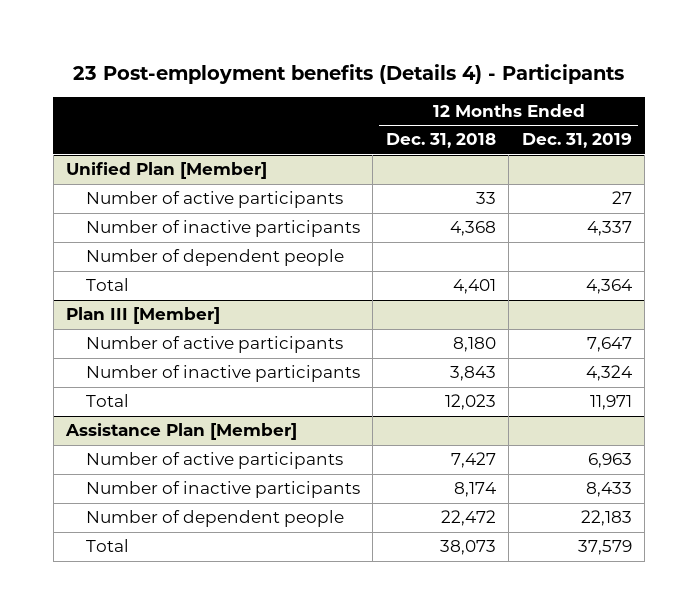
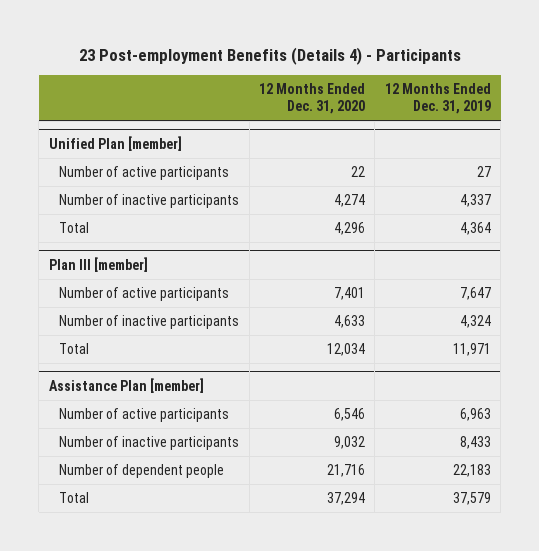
- 23 Post-employment benefits (Details 4) - Participants
+ 23 Post-employment Benefits (Details 4) - Participants
- | 12 Months Ended Dec. 31, 2018 | 12 Months Ended Dec. 31, 2019
+ | 12 Months Ended Dec. 31, 2020 | 12 Months Ended Dec. 31, 2019
- Unified Plan [Member]
+ Unified Plan [member]
- Number of dependent people
- Plan III [Member]
+ Plan III [member]
- Assistance Plan [Member]
+ Assistance Plan [member]

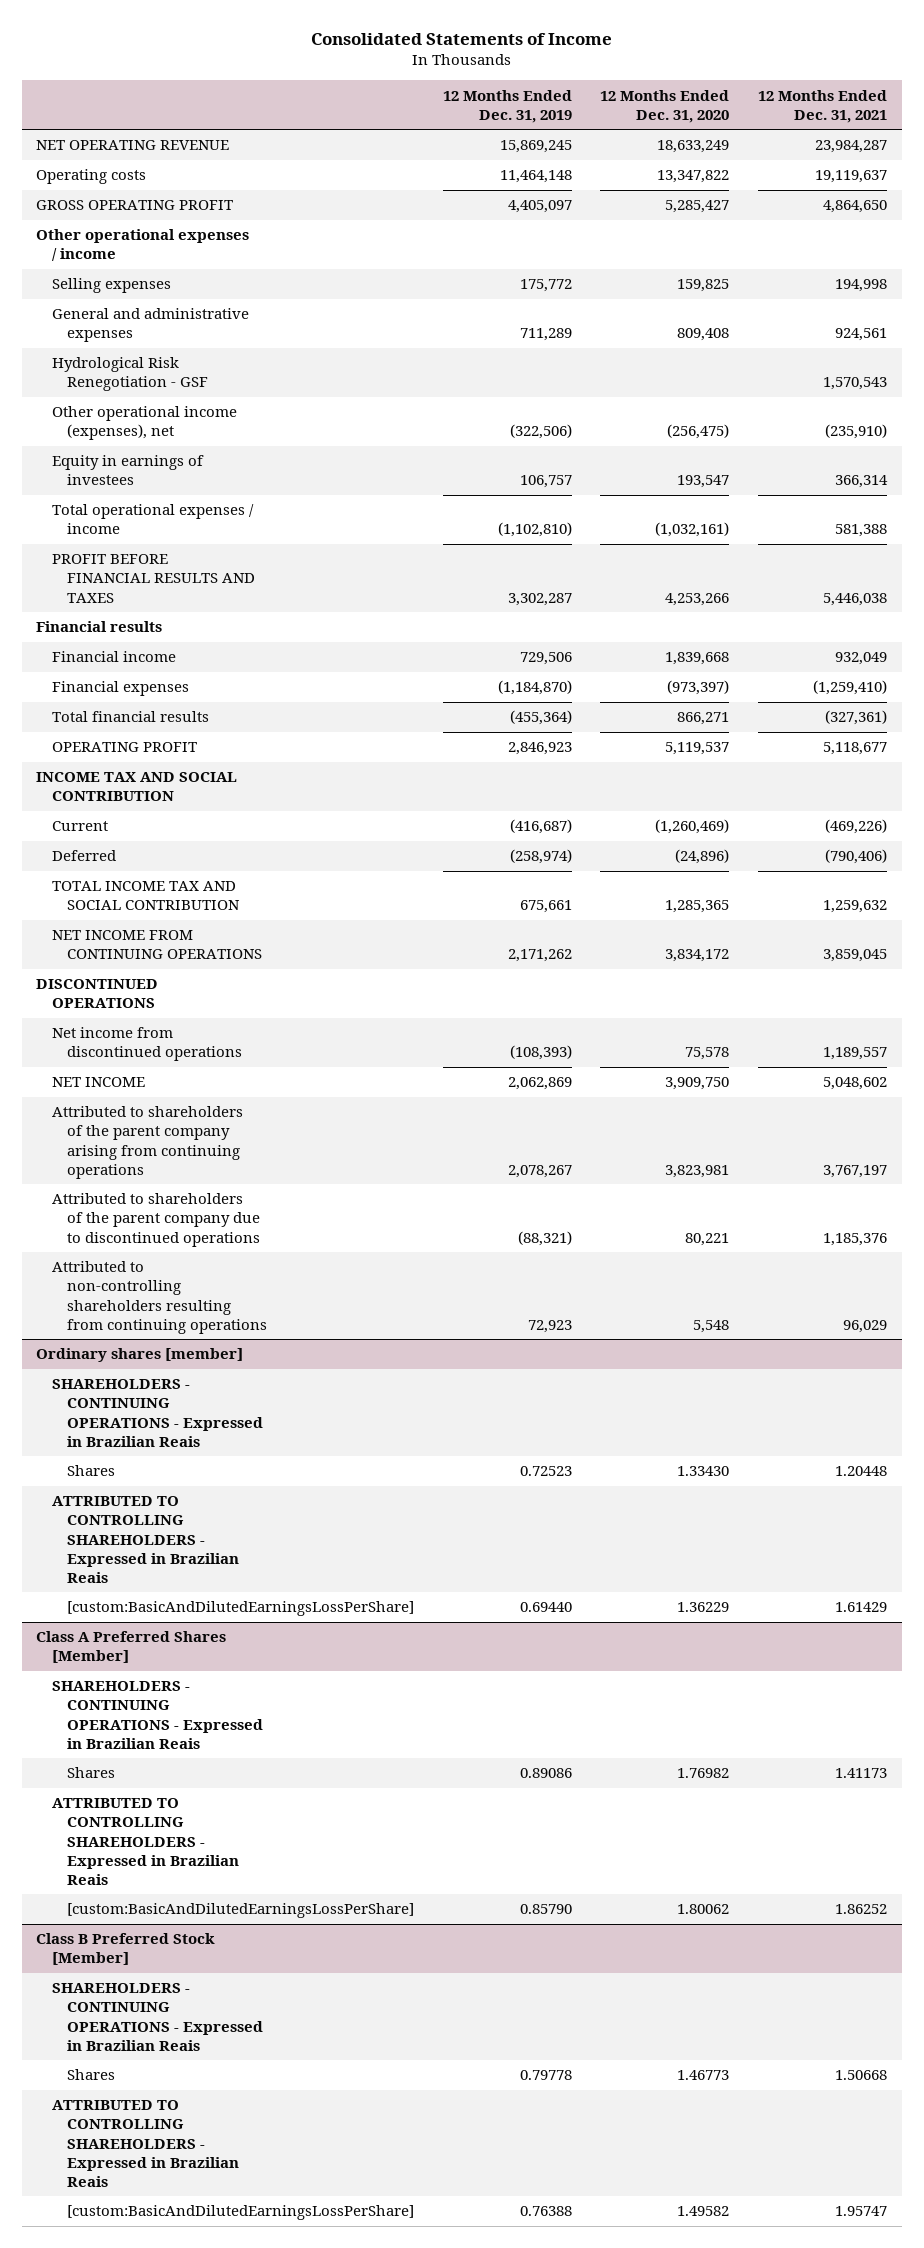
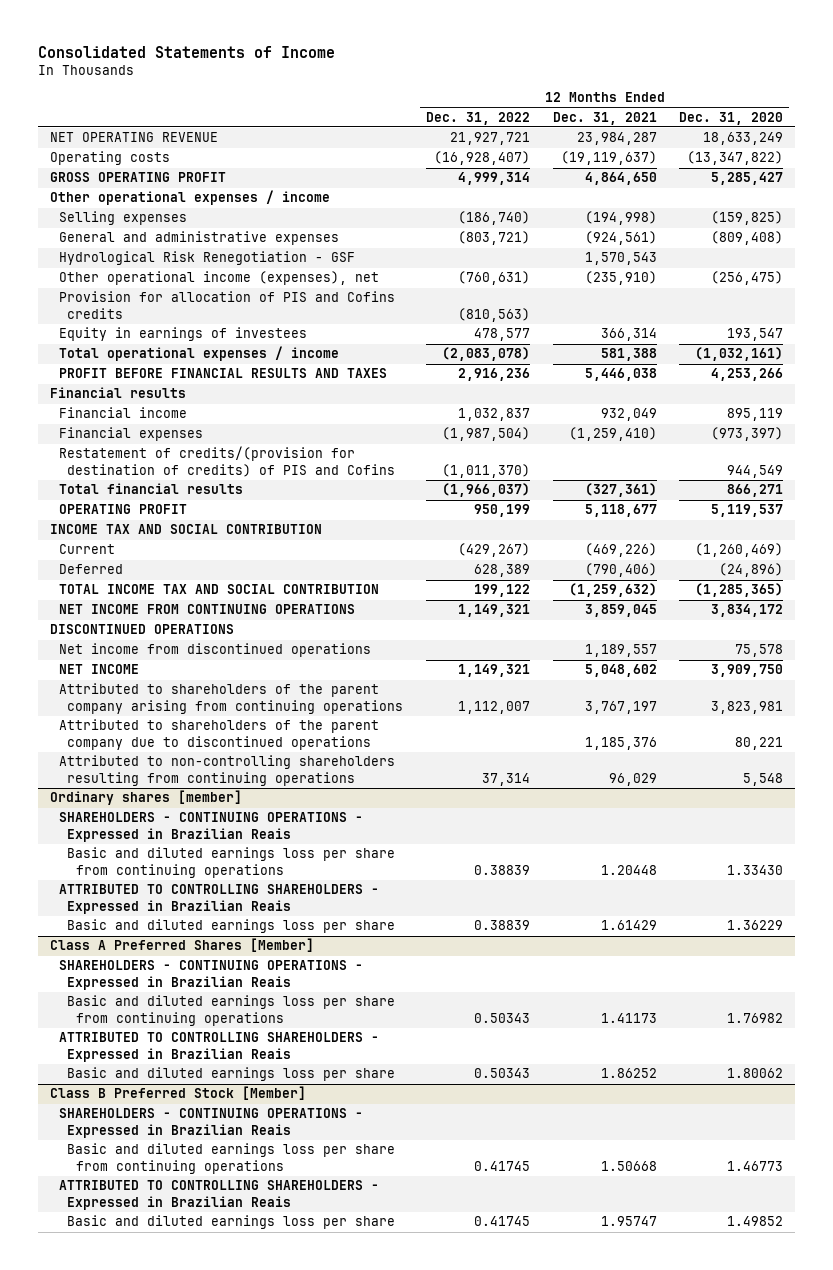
- | 12 Months Ended Dec. 31, 2019 | 12 Months Ended Dec. 31, 2020 | 12 Months Ended Dec. 31, 2021
+ | 12 Months Ended Dec. 31, 2022 | 12 Months Ended Dec. 31, 2021 | 12 Months Ended Dec. 31, 2020
- Operating costs | 11,464,148 | 13,347,822 | 19,119,637
+ Operating costs | (16,928,407) | (19,119,637) | (13,347,822)
- Selling expenses | 175,772 | 159,825 | 194,998
- General and administrative expenses | 711,289 | 809,408 | 924,561
+ Selling expenses | (186,740) | (194,998) | (159,825)
+ General and administrative expenses | (803,721) | (924,561) | (809,408)
+ Provision for allocation of PIS and Cofins credits | (810,563) | |
- Financial income | 729,506 | 1,839,668 | 932,049
+ Financial income | 1,032,837 | 932,049 | 895,119
+ Restatement of credits/(provision for destination of credits) of PIS and Cofins | (1,011,370) | | 944,549
- TOTAL INCOME TAX AND SOCIAL CONTRIBUTION | 675,661 | 1,285,365 | 1,259,632
+ TOTAL INCOME TAX AND SOCIAL CONTRIBUTION | 199,122 | (1,259,632) | (1,285,365)
@ Ordinary shares [member]
- Shares | 0.72523 | 1.33430 | 1.20448
+ Basic and diluted earnings loss per share from continuing operations | 0.38839 | 1.20448 | 1.33430
- [custom:BasicAndDilutedEarningsLossPerShare] | 0.69440 | 1.36229 | 1.61429
+ Basic and diluted earnings loss per share | 0.38839 | 1.61429 | 1.36229
@ Class A Preferred Shares [Member]
- Shares | 0.89086 | 1.76982 | 1.41173
+ Basic and diluted earnings loss per share from continuing operations | 0.50343 | 1.41173 | 1.76982
- [custom:BasicAndDilutedEarningsLossPerShare] | 0.85790 | 1.80062 | 1.86252
+ Basic and diluted earnings loss per share | 0.50343 | 1.86252 | 1.80062
@ Class B Preferred Stock [Member]
- Shares | 0.79778 | 1.46773 | 1.50668
+ Basic and diluted earnings loss per share from continuing operations | 0.41745 | 1.50668 | 1.46773
- [custom:BasicAndDilutedEarningsLossPerShare] | 0.76388 | 1.49582 | 1.95747
+ Basic and diluted earnings loss per share | 0.41745 | 1.95747 | 1.49852

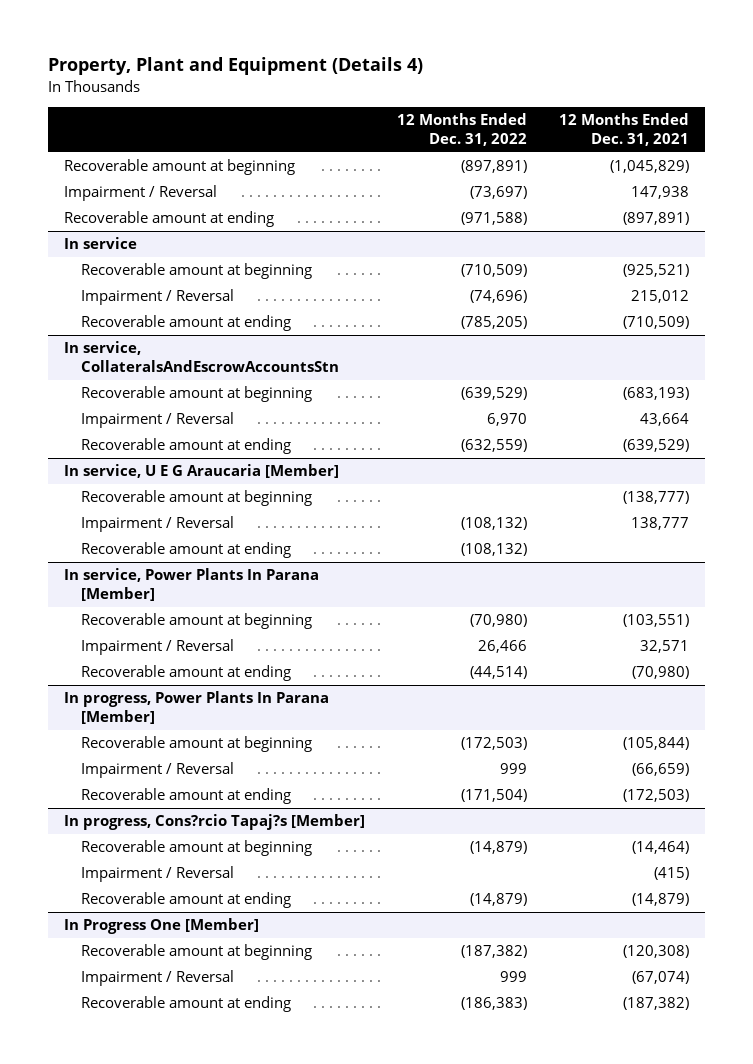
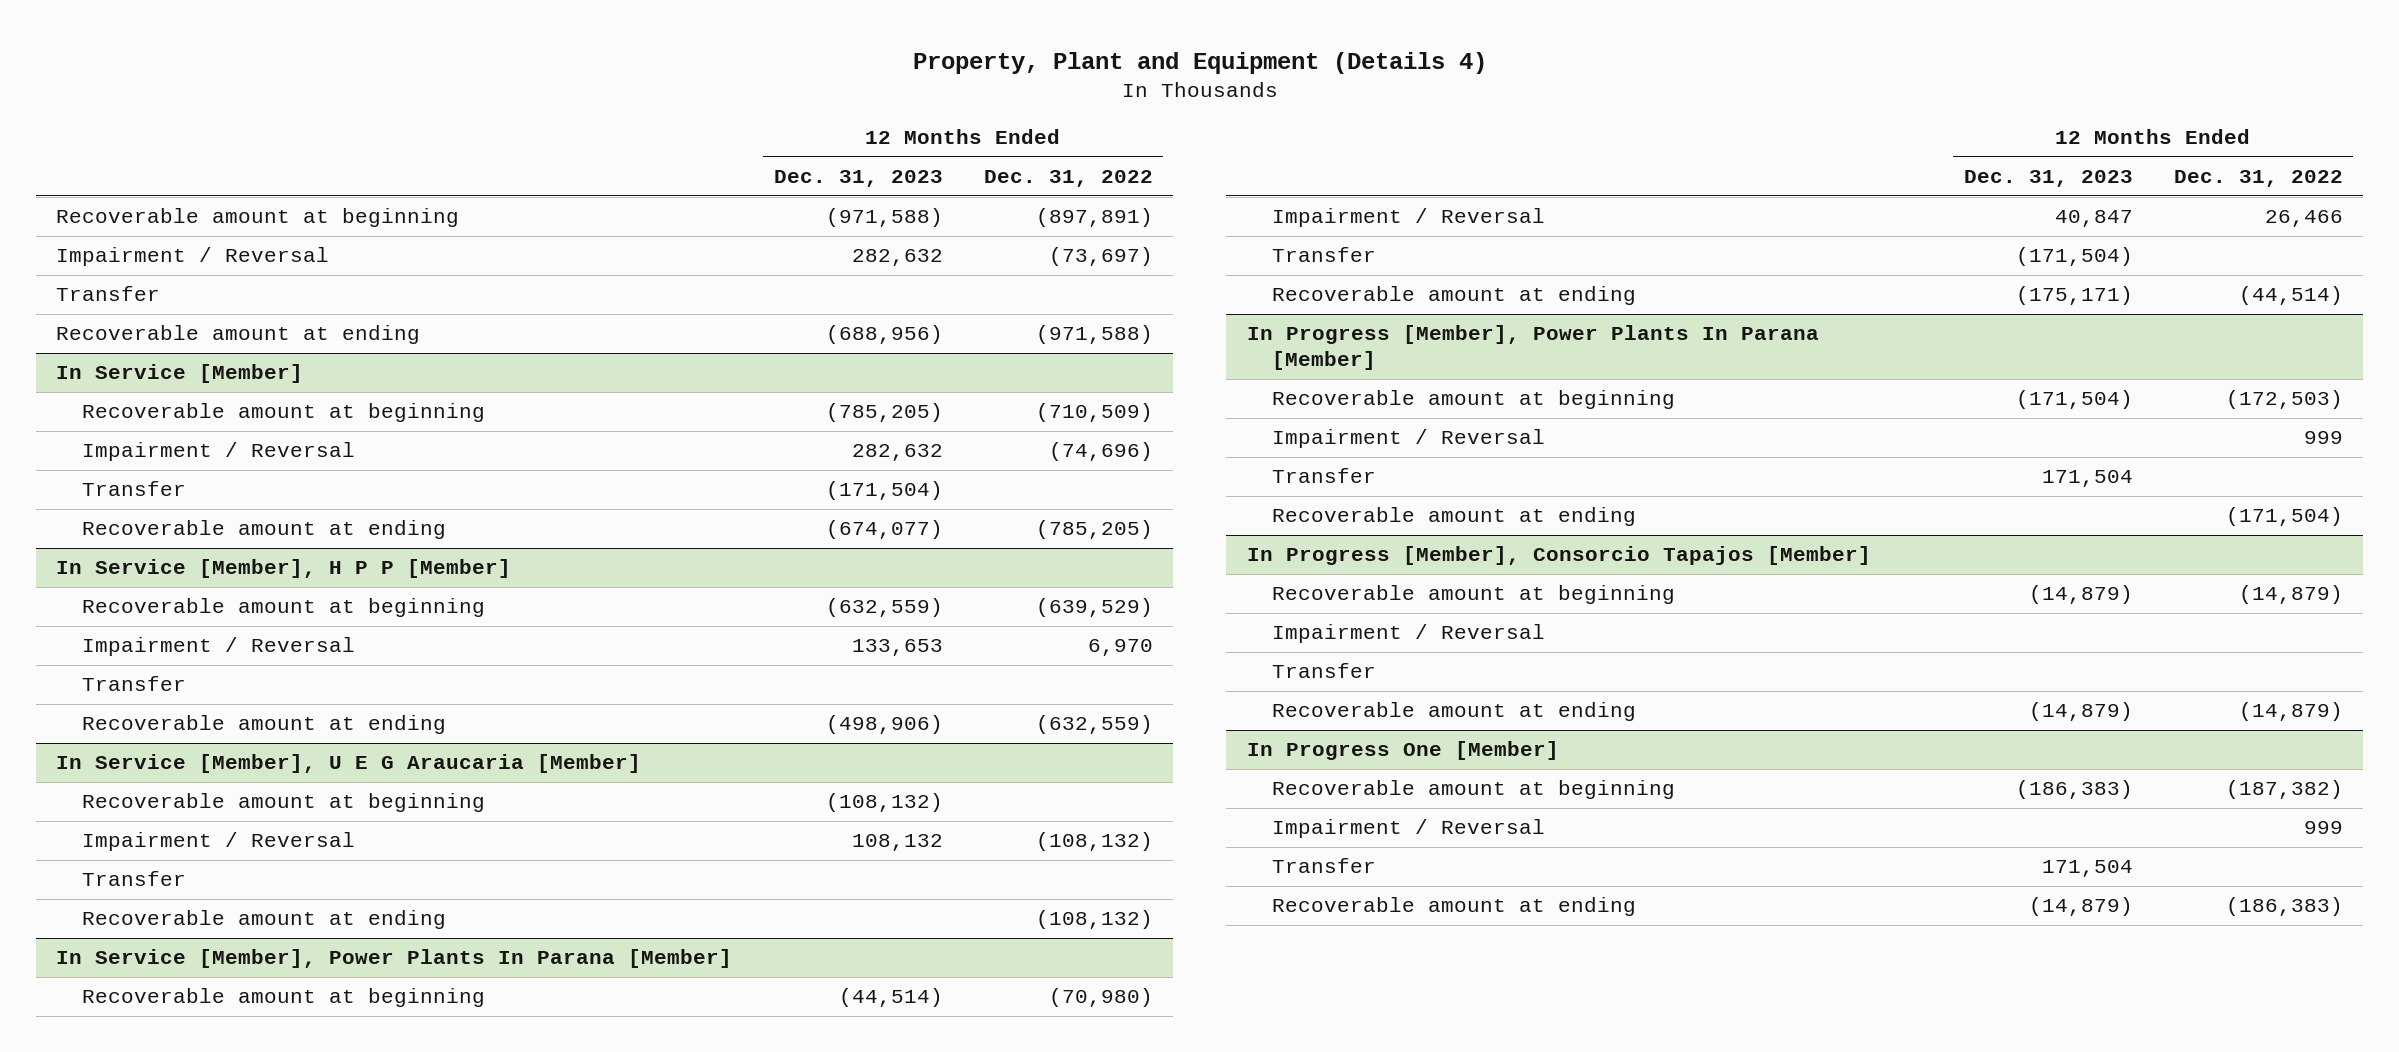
- | 12 Months Ended Dec. 31, 2022 | 12 Months Ended Dec. 31, 2021
+ | 12 Months Ended Dec. 31, 2023 | 12 Months Ended Dec. 31, 2022
+ Transfer
- In service
+ In Service [Member]
+ Transfer | (171,504) |
- In service, CollateralsAndEscrowAccountsStn
+ In Service [Member], H P P [Member]
+ Transfer
- In service, U E G Araucaria [Member]
+ In Service [Member], U E G Araucaria [Member]
+ Transfer
- In service, Power Plants In Parana [Member]
+ In Service [Member], Power Plants In Parana [Member]
+ Transfer | (171,504) |
- In progress, Power Plants In Parana [Member]
+ In Progress [Member], Power Plants In Parana [Member]
+ Transfer | 171,504 |
- In progress, Cons?rcio Tapaj?s [Member]
+ In Progress [Member], Consorcio Tapajos [Member]
+ Transfer
@ In Progress One [Member]
+ Transfer | 171,504 |

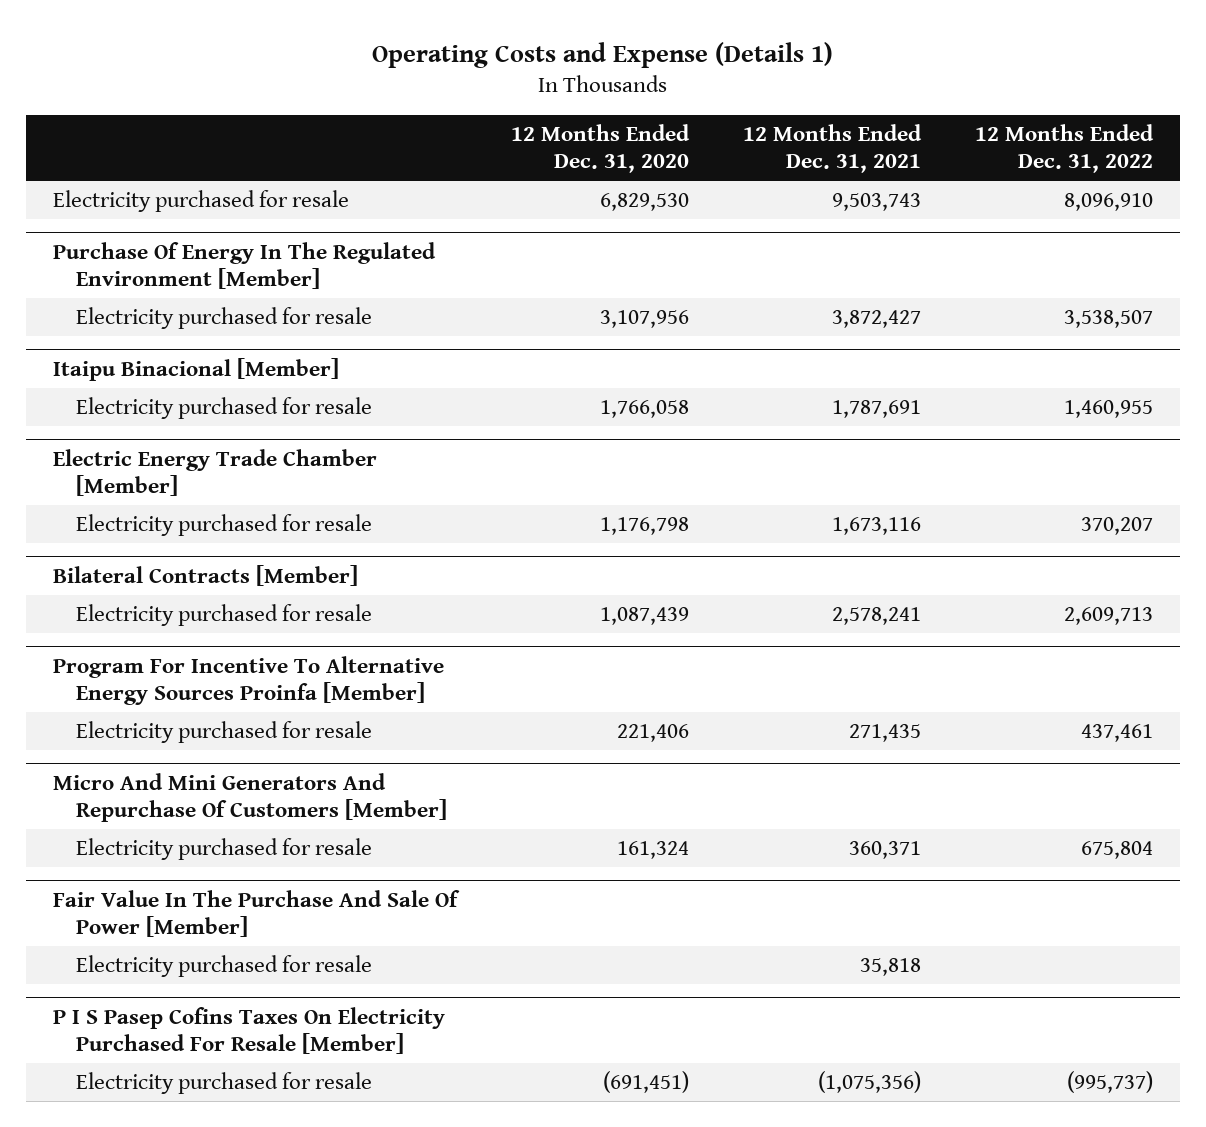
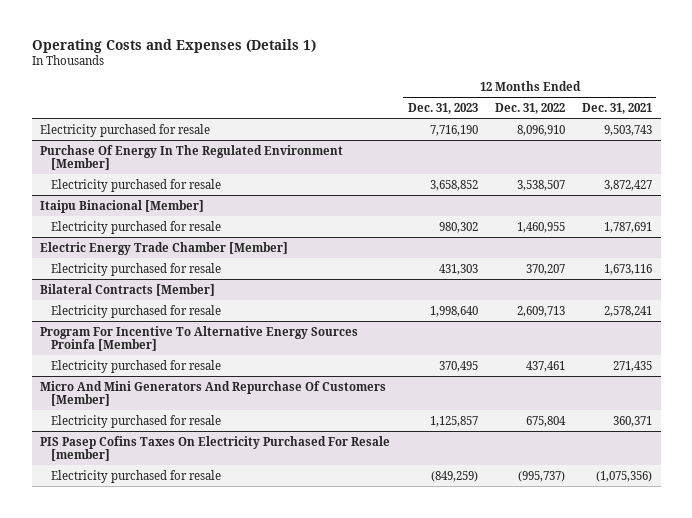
- Operating Costs and Expense (Details 1)
+ Operating Costs and Expenses (Details 1)
- | 12 Months Ended Dec. 31, 2020 | 12 Months Ended Dec. 31, 2021 | 12 Months Ended Dec. 31, 2022
+ | 12 Months Ended Dec. 31, 2023 | 12 Months Ended Dec. 31, 2022 | 12 Months Ended Dec. 31, 2021
- Fair Value In The Purchase And Sale Of Power [Member]
- Electricity purchased for resale | | 35,818 |
- P I S Pasep Cofins Taxes On Electricity Purchased For Resale [Member]
+ PIS Pasep Cofins Taxes On Electricity Purchased For Resale [member]

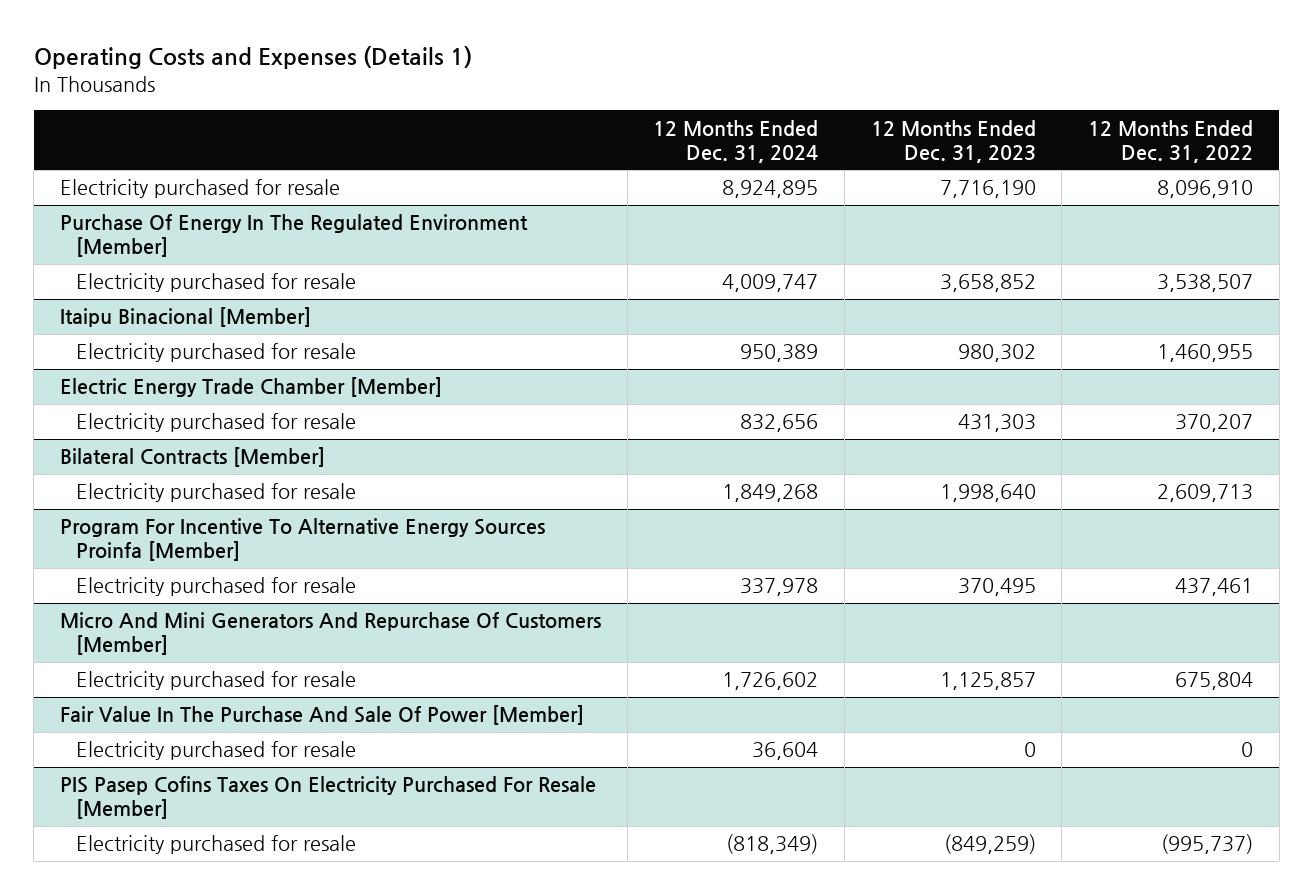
- | 12 Months Ended Dec. 31, 2023 | 12 Months Ended Dec. 31, 2022 | 12 Months Ended Dec. 31, 2021
+ | 12 Months Ended Dec. 31, 2024 | 12 Months Ended Dec. 31, 2023 | 12 Months Ended Dec. 31, 2022
- PIS Pasep Cofins Taxes On Electricity Purchased For Resale [member]
+ Fair Value In The Purchase And Sale Of Power [Member]
+ Electricity purchased for resale | 36,604 | 0 | 0
+ PIS Pasep Cofins Taxes On Electricity Purchased For Resale [Member]

